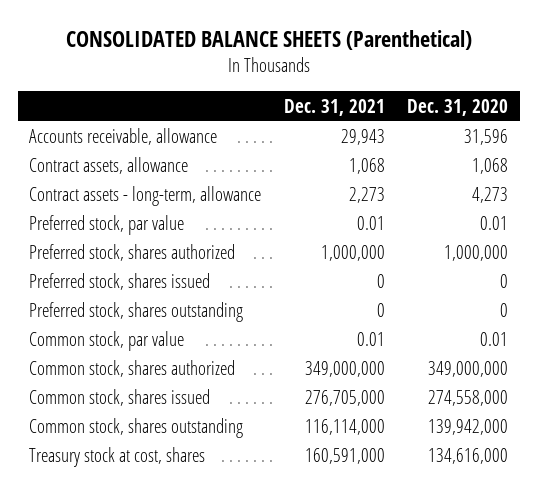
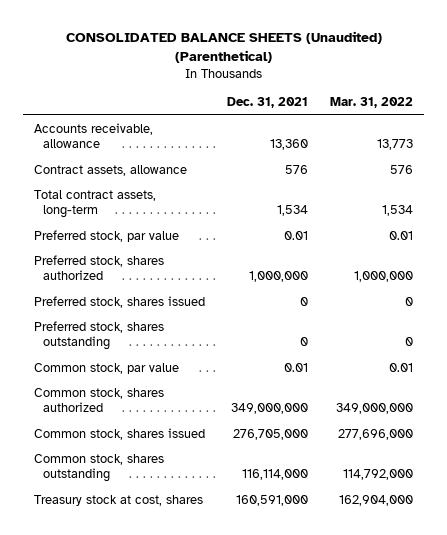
- CONSOLIDATED BALANCE SHEETS (Parenthetical)
+ CONSOLIDATED BALANCE SHEETS (Unaudited) (Parenthetical)
- | Dec. 31, 2021 | Dec. 31, 2020
+ | Dec. 31, 2021 | Mar. 31, 2022
- Accounts receivable, allowance | 29,943 | 31,596
- Contract assets, allowance | 1,068 | 1,068
- Contract assets - long-term, allowance | 2,273 | 4,273
+ Accounts receivable, allowance | 13,360 | 13,773
+ Contract assets, allowance | 576 | 576
+ Total contract assets, long-term | 1,534 | 1,534

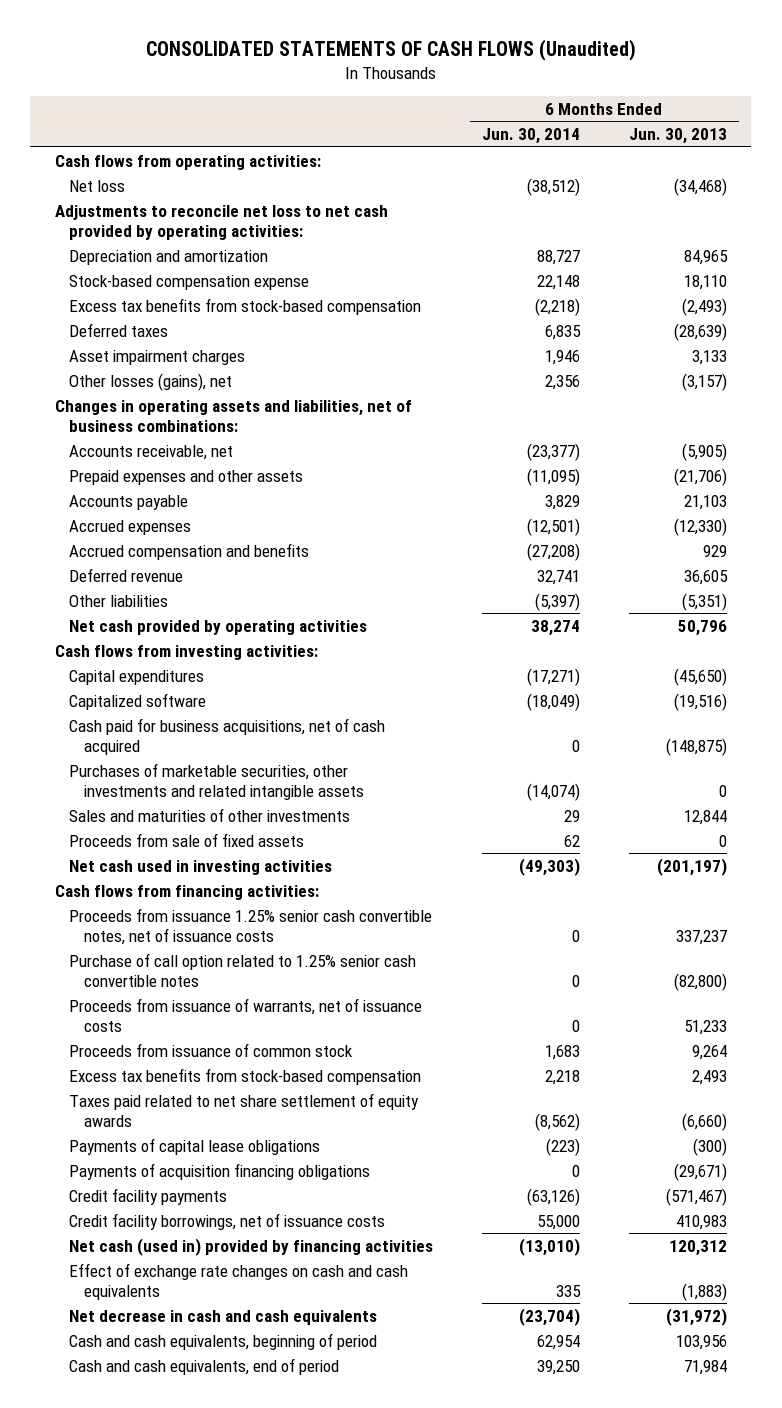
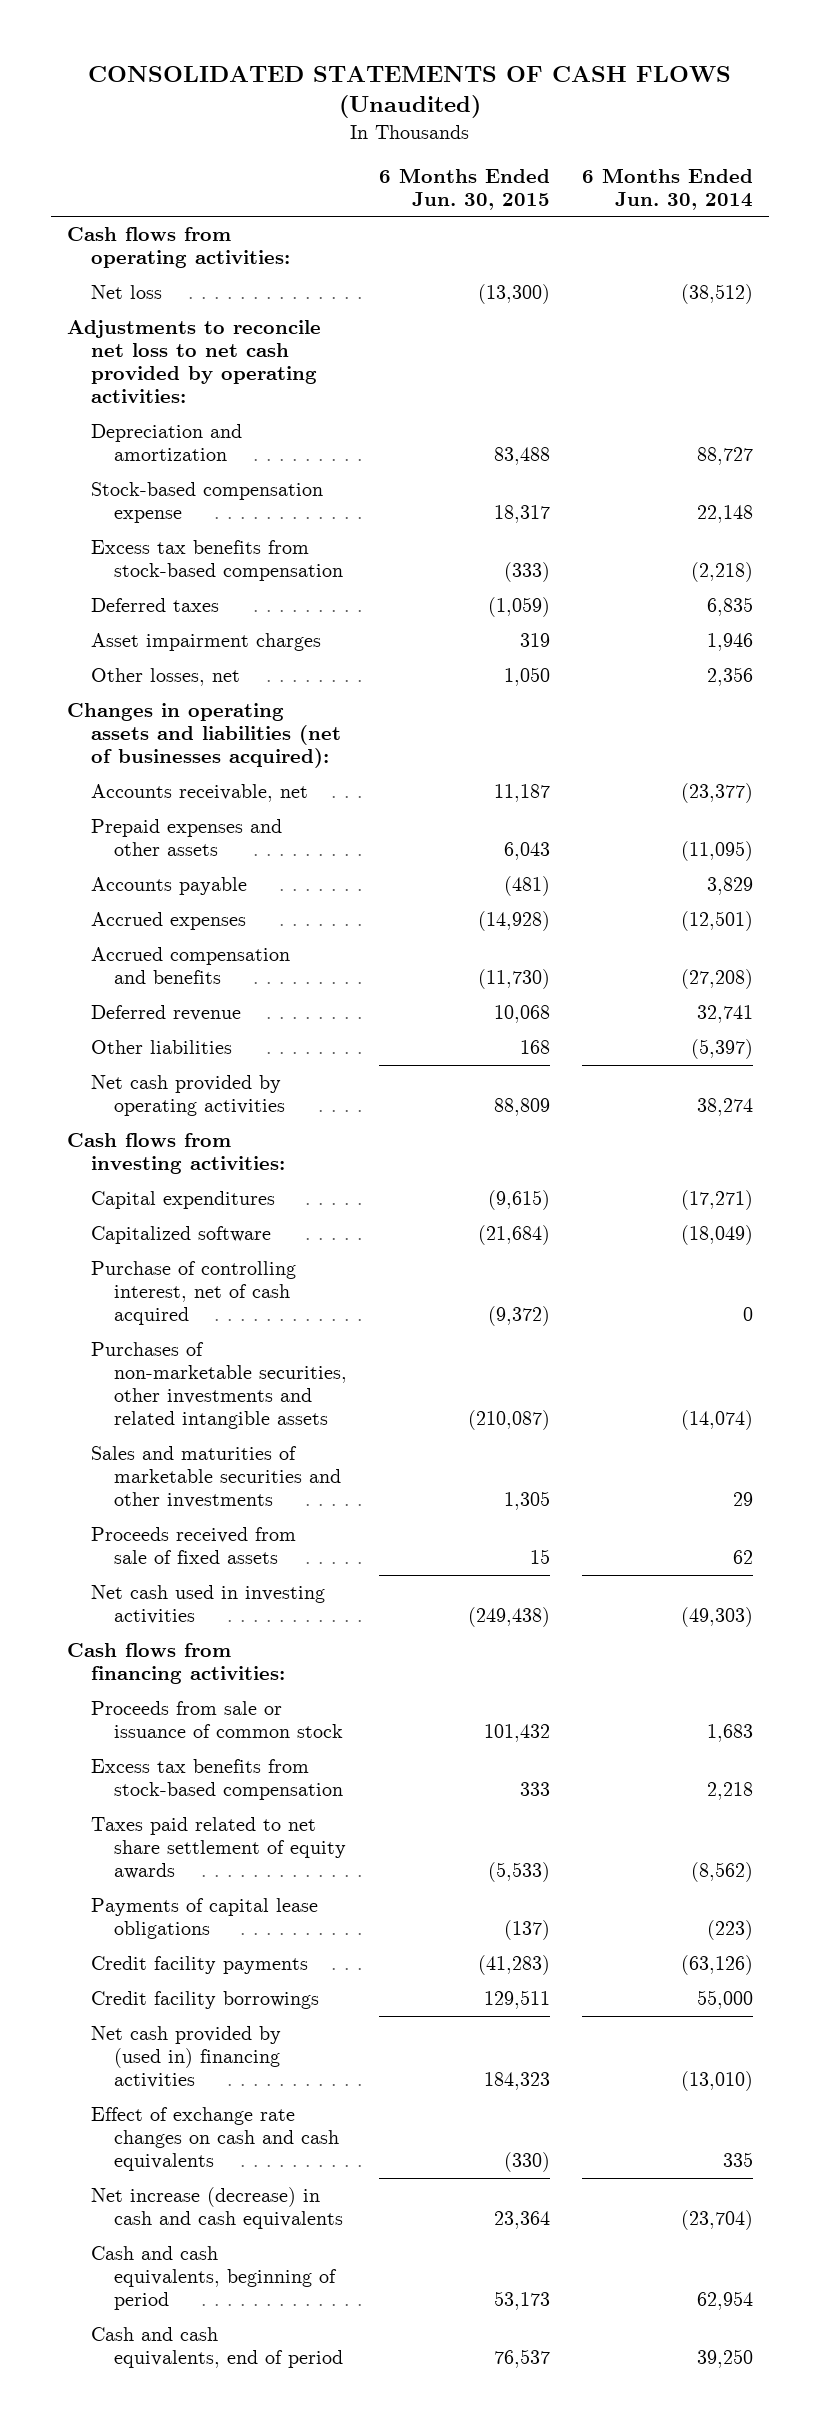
- | 6 Months Ended Jun. 30, 2014 | 6 Months Ended Jun. 30, 2013
+ | 6 Months Ended Jun. 30, 2015 | 6 Months Ended Jun. 30, 2014
- Other losses (gains), net | 2,356 | (3,157)
- Changes in operating assets and liabilities, net of business combinations:
+ Other losses, net | 1,050 | 2,356
+ Changes in operating assets and liabilities (net of businesses acquired):
- Cash paid for business acquisitions, net of cash acquired | 0 | (148,875)
- Purchases of marketable securities, other investments and related intangible assets | (14,074) | 0
- Sales and maturities of other investments | 29 | 12,844
- Proceeds from sale of fixed assets | 62 | 0
+ Purchase of controlling interest, net of cash acquired | (9,372) | 0
+ Purchases of non-marketable securities, other investments and related intangible assets | (210,087) | (14,074)
+ Sales and maturities of marketable securities and other investments | 1,305 | 29
+ Proceeds received from sale of fixed assets | 15 | 62
- Proceeds from issuance 1.25% senior cash convertible notes, net of issuance costs | 0 | 337,237
- Purchase of call option related to 1.25% senior cash convertible notes | 0 | (82,800)
- Proceeds from issuance of warrants, net of issuance costs | 0 | 51,233
- Proceeds from issuance of common stock | 1,683 | 9,264
+ Proceeds from sale or issuance of common stock | 101,432 | 1,683
- Payments of acquisition financing obligations | 0 | (29,671)
- Credit facility borrowings, net of issuance costs | 55,000 | 410,983
- Net cash (used in) provided by financing activities | (13,010) | 120,312
+ Credit facility borrowings | 129,511 | 55,000
+ Net cash provided by (used in) financing activities | 184,323 | (13,010)
- Net decrease in cash and cash equivalents | (23,704) | (31,972)
+ Net increase (decrease) in cash and cash equivalents | 23,364 | (23,704)

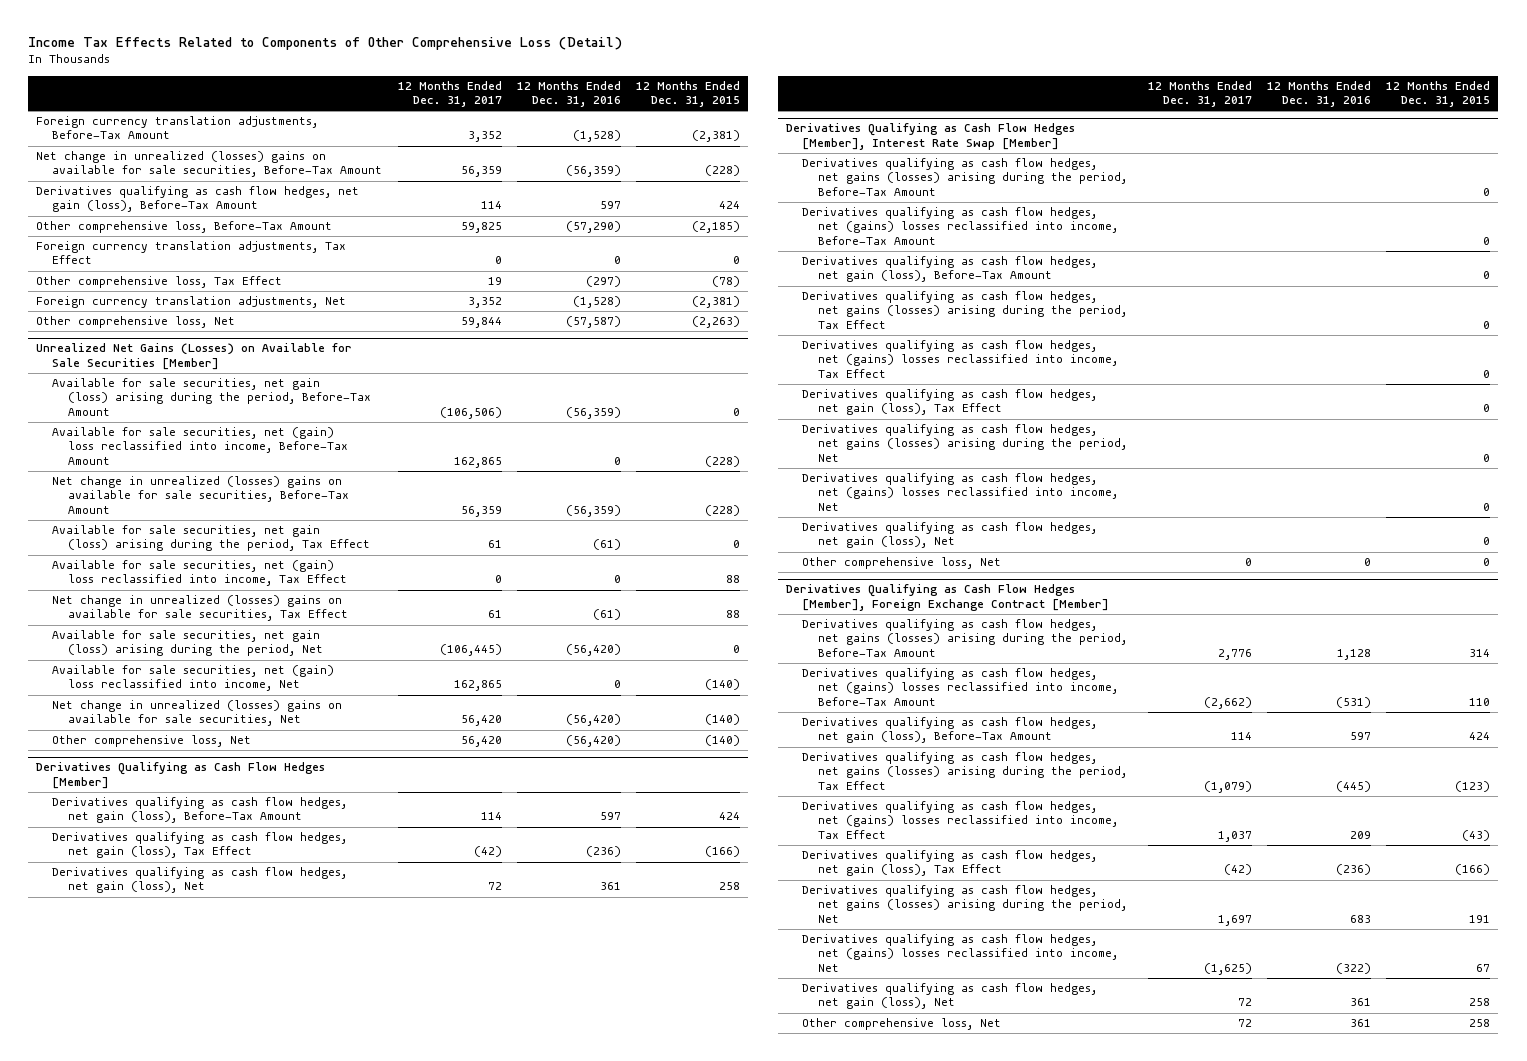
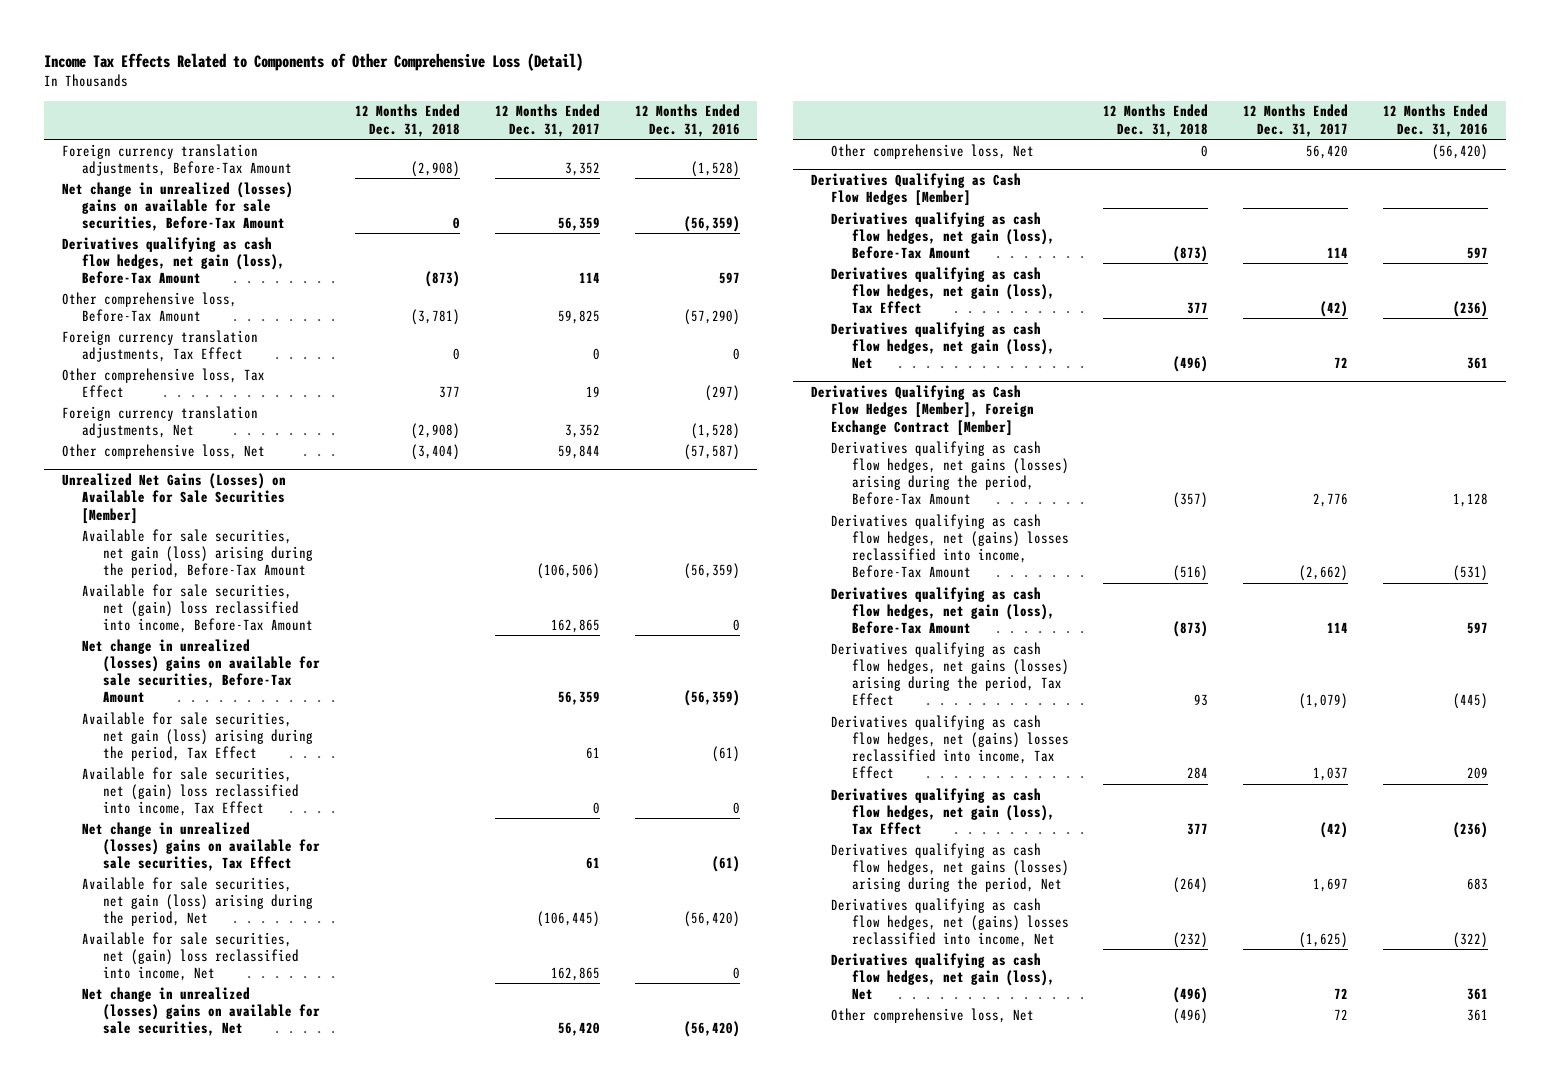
- | 12 Months Ended Dec. 31, 2017 | 12 Months Ended Dec. 31, 2016 | 12 Months Ended Dec. 31, 2015
+ | 12 Months Ended Dec. 31, 2018 | 12 Months Ended Dec. 31, 2017 | 12 Months Ended Dec. 31, 2016
- Derivatives Qualifying as Cash Flow Hedges [Member], Interest Rate Swap [Member]
- Derivatives qualifying as cash flow hedges, net gains (losses) arising during the period, Before-Tax Amount | | | 0
- Derivatives qualifying as cash flow hedges, net (gains) losses reclassified into income, Before-Tax Amount | | | 0
- Derivatives qualifying as cash flow hedges, net gain (loss), Before-Tax Amount | | | 0
- Derivatives qualifying as cash flow hedges, net gains (losses) arising during the period, Tax Effect | | | 0
- Derivatives qualifying as cash flow hedges, net (gains) losses reclassified into income, Tax Effect | | | 0
- Derivatives qualifying as cash flow hedges, net gain (loss), Tax Effect | | | 0
- Derivatives qualifying as cash flow hedges, net gains (losses) arising during the period, Net | | | 0
- Derivatives qualifying as cash flow hedges, net (gains) losses reclassified into income, Net | | | 0
- Derivatives qualifying as cash flow hedges, net gain (loss), Net | | | 0
- Other comprehensive loss, Net | 0 | 0 | 0

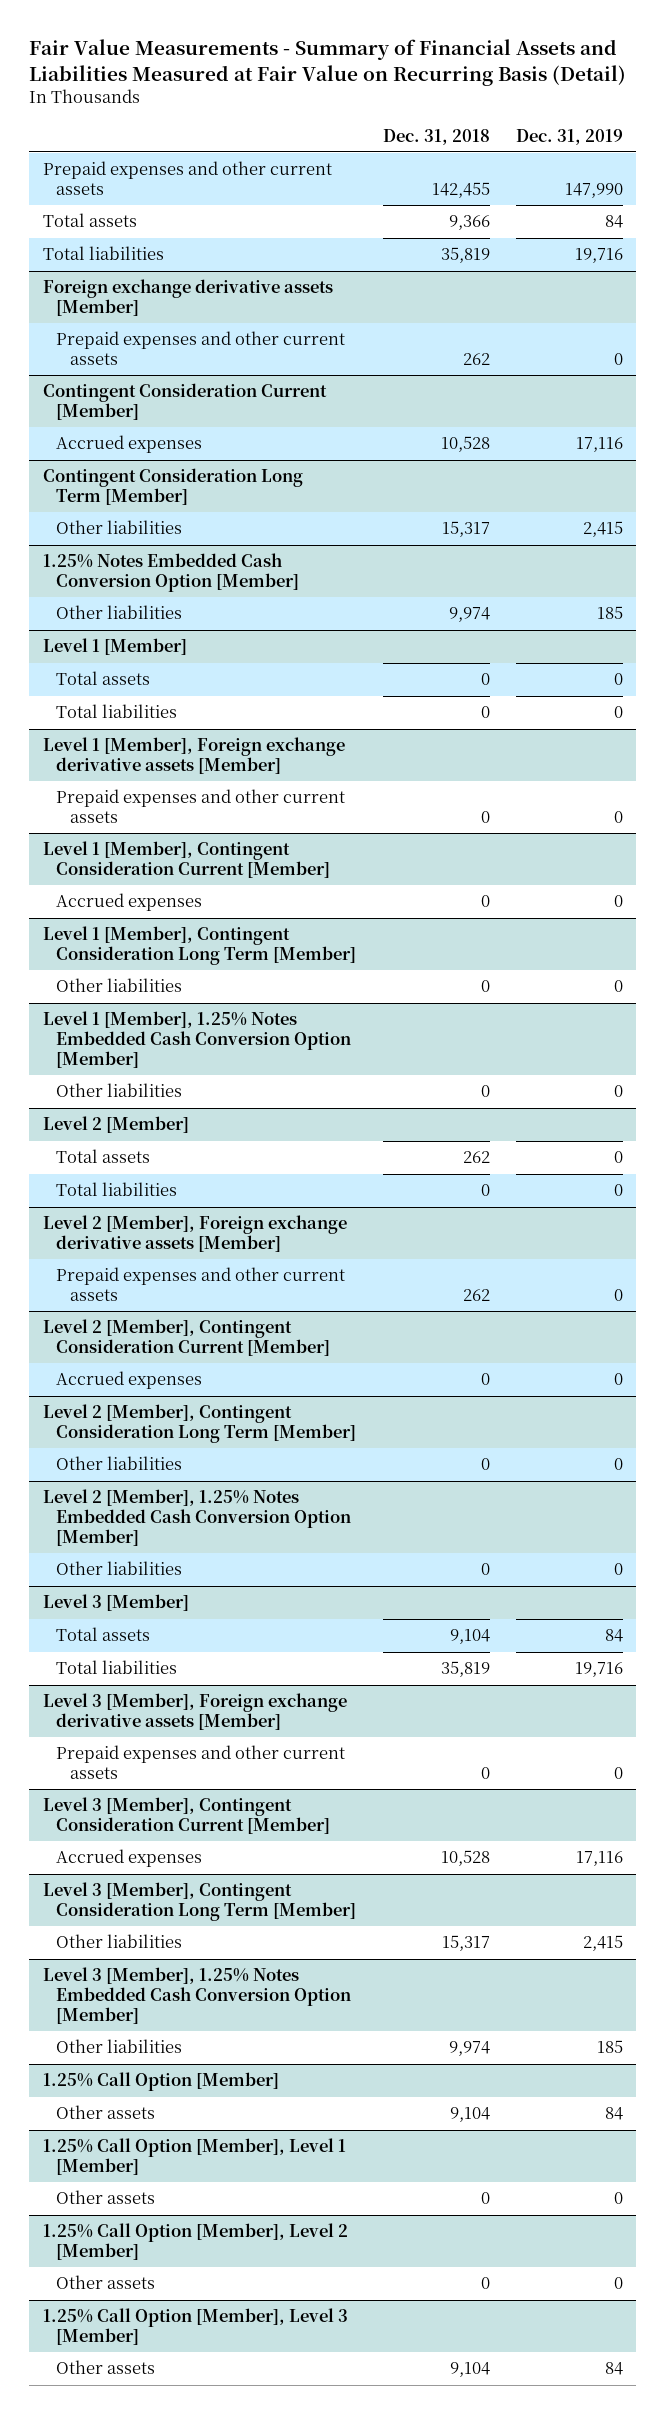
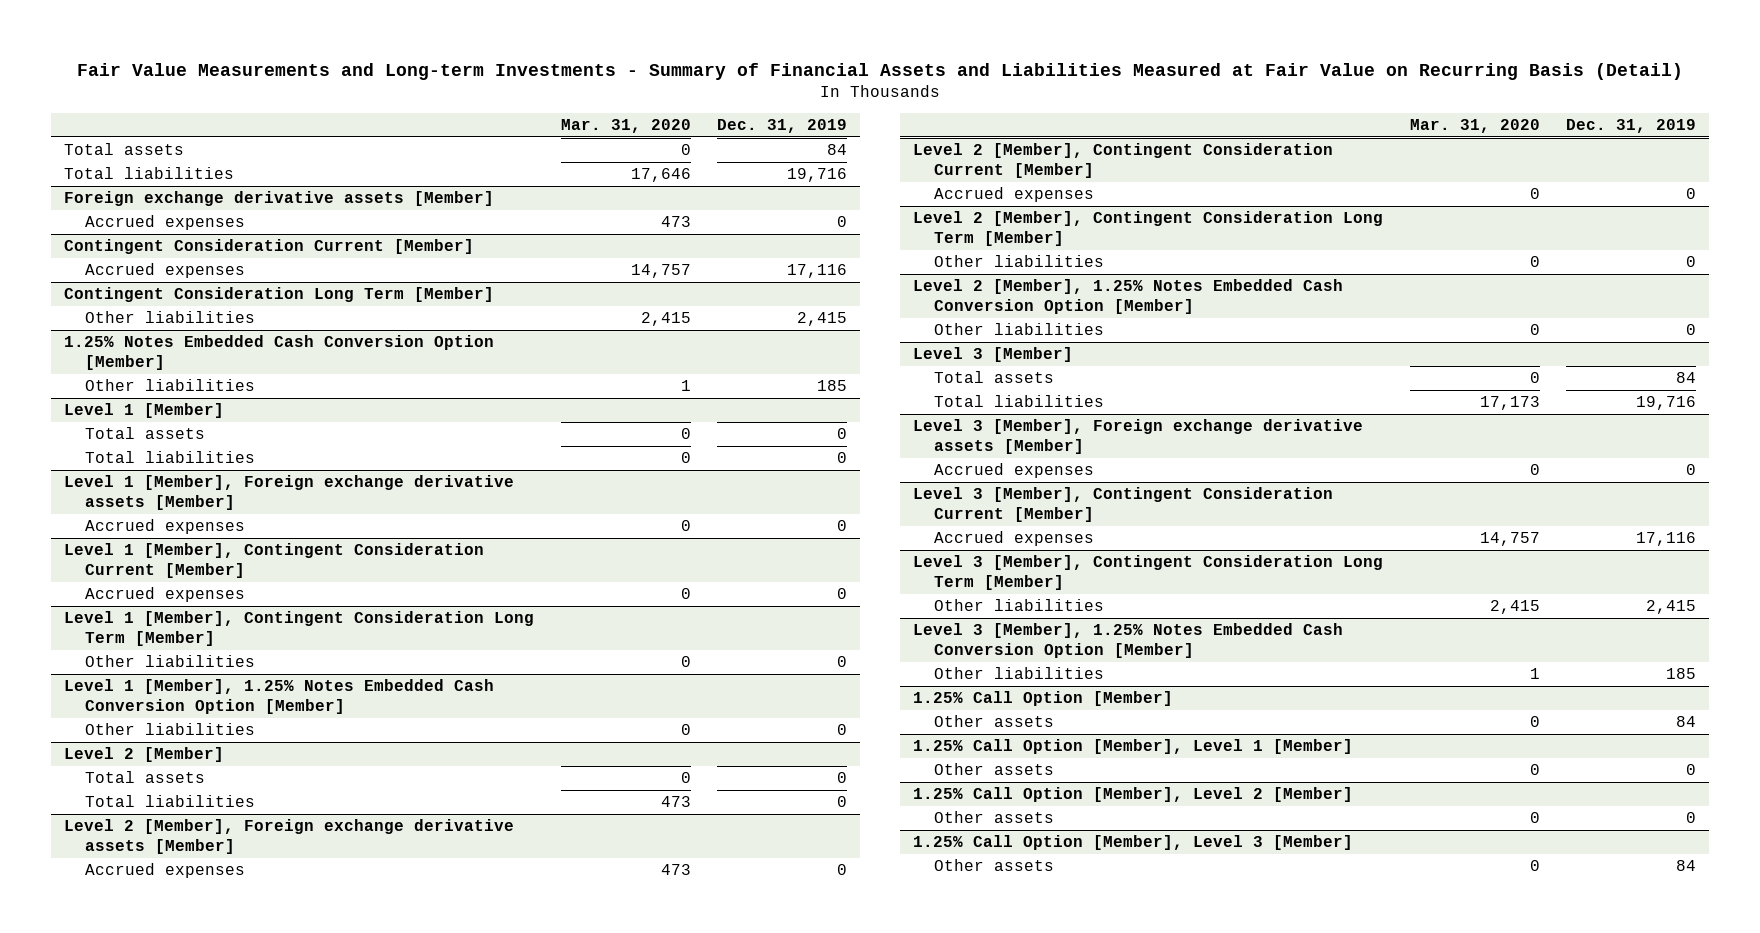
- Fair Value Measurements - Summary of Financial Assets and Liabilities Measured at Fair Value on Recurring Basis (Detail)
+ Fair Value Measurements and Long-term Investments - Summary of Financial Assets and Liabilities Measured at Fair Value on Recurring Basis (Detail)
- | Dec. 31, 2018 | Dec. 31, 2019
+ | Mar. 31, 2020 | Dec. 31, 2019
- Prepaid expenses and other current assets | 142,455 | 147,990
@ Foreign exchange derivative assets [Member]
- Prepaid expenses and other current assets | 262 | 0
+ Accrued expenses | 473 | 0
@ Level 1 [Member], Foreign exchange derivative assets [Member]
- Prepaid expenses and other current assets | 0 | 0
+ Accrued expenses | 0 | 0
@ Level 2 [Member], Foreign exchange derivative assets [Member]
- Prepaid expenses and other current assets | 262 | 0
+ Accrued expenses | 473 | 0
@ Level 3 [Member], Foreign exchange derivative assets [Member]
- Prepaid expenses and other current assets | 0 | 0
+ Accrued expenses | 0 | 0

